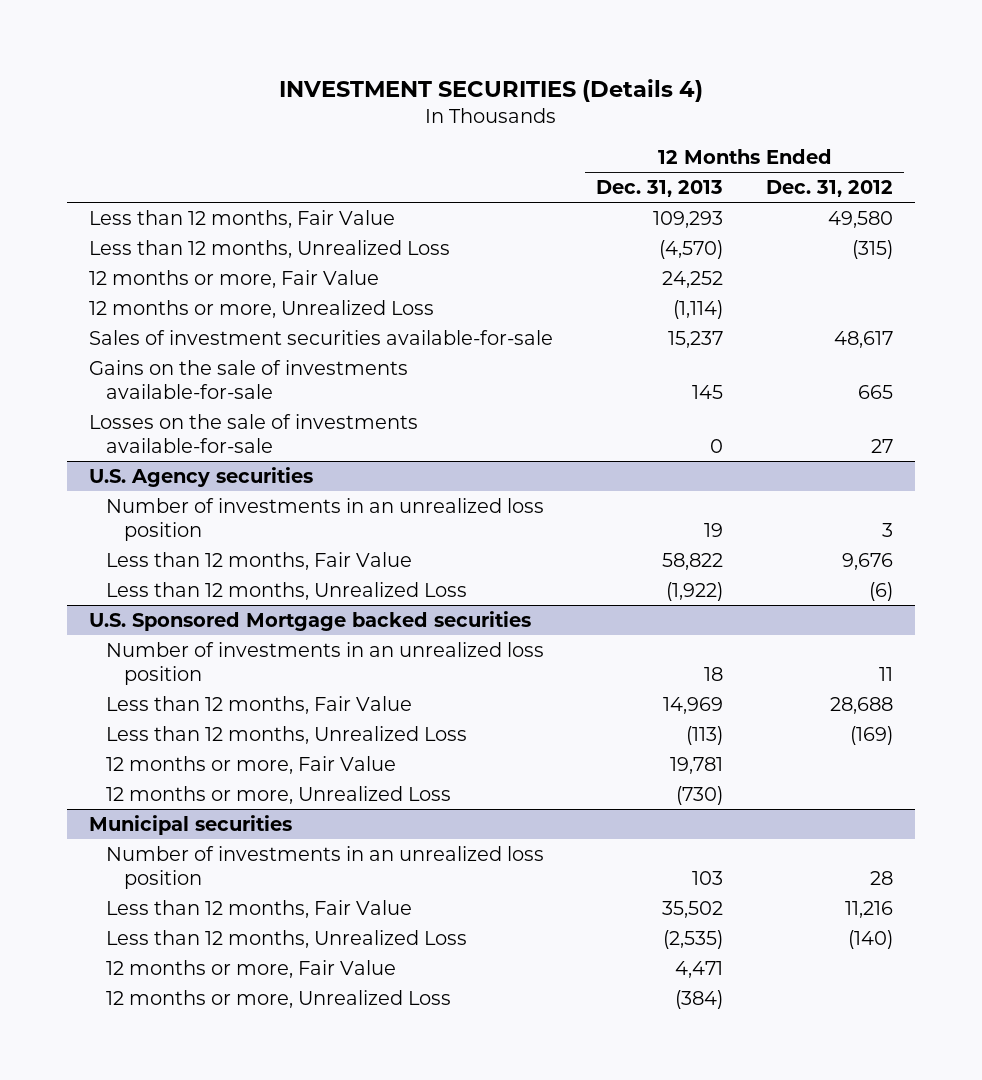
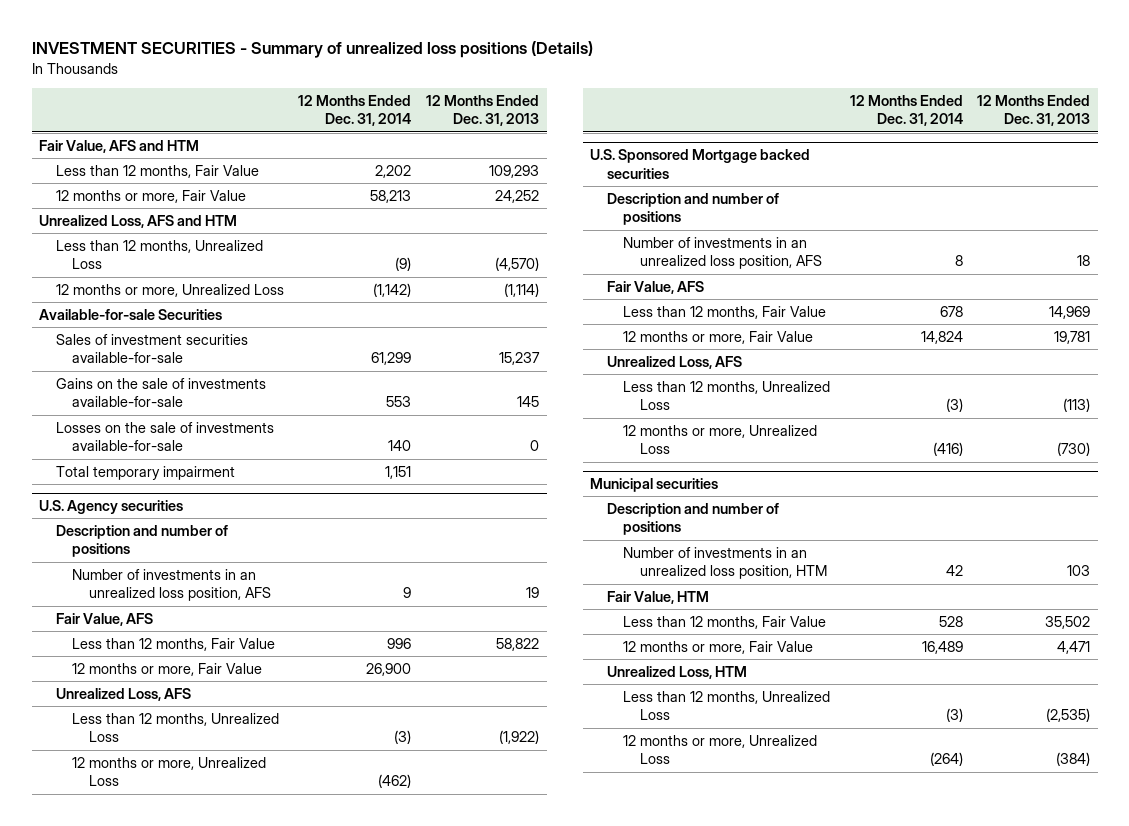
- INVESTMENT SECURITIES (Details 4)
+ INVESTMENT SECURITIES - Summary of unrealized loss positions (Details)
- | 12 Months Ended Dec. 31, 2013 | 12 Months Ended Dec. 31, 2012
+ | 12 Months Ended Dec. 31, 2014 | 12 Months Ended Dec. 31, 2013
+ Fair Value, AFS and HTM
+ Unrealized Loss, AFS and HTM
moved down: Less than 12 months, Unrealized Loss | (9) | (4,570)
+ Available-for-sale Securities
+ Total temporary impairment | 1,151 |
@ U.S. Agency securities
- Number of investments in an unrealized loss position | 19 | 3
+ Description and number of positions
+ Number of investments in an unrealized loss position, AFS | 9 | 19
+ Fair Value, AFS
+ 12 months or more, Fair Value | 26,900 |
+ Unrealized Loss, AFS
+ 12 months or more, Unrealized Loss | (462) |
@ U.S. Sponsored Mortgage backed securities
- Number of investments in an unrealized loss position | 18 | 11
+ Description and number of positions
+ Number of investments in an unrealized loss position, AFS | 8 | 18
+ Fair Value, AFS
+ Unrealized Loss, AFS
moved down: Less than 12 months, Unrealized Loss | (3) | (113)
@ Municipal securities
- Number of investments in an unrealized loss position | 103 | 28
+ Description and number of positions
+ Number of investments in an unrealized loss position, HTM | 42 | 103
+ Fair Value, HTM
+ Unrealized Loss, HTM
moved down: Less than 12 months, Unrealized Loss | (3) | (2,535)

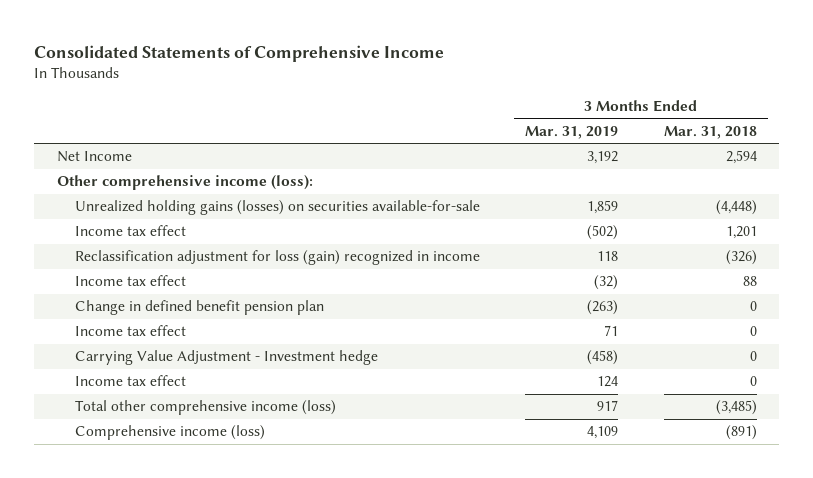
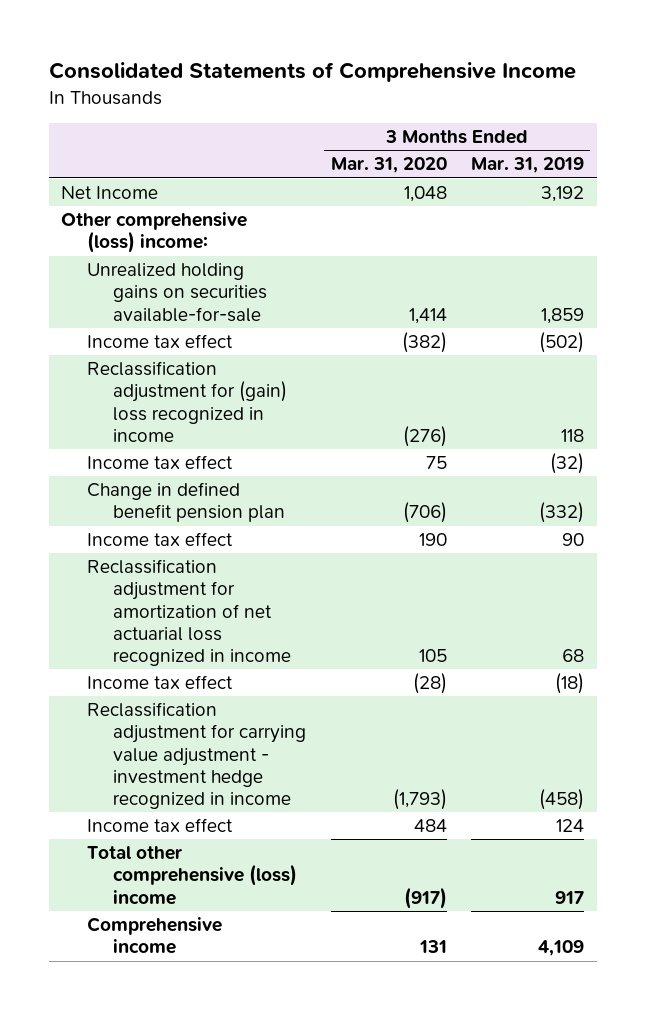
- | 3 Months Ended Mar. 31, 2019 | 3 Months Ended Mar. 31, 2018
+ | 3 Months Ended Mar. 31, 2020 | 3 Months Ended Mar. 31, 2019
- Other comprehensive income (loss):
- Unrealized holding gains (losses) on securities available-for-sale | 1,859 | (4,448)
+ Other comprehensive (loss) income:
+ Unrealized holding gains on securities available-for-sale | 1,414 | 1,859
- Reclassification adjustment for loss (gain) recognized in income | 118 | (326)
+ Reclassification adjustment for (gain) loss recognized in income | (276) | 118
- Change in defined benefit pension plan | (263) | 0
- Income tax effect | 71 | 0
- Carrying Value Adjustment - Investment hedge | (458) | 0
+ Change in defined benefit pension plan | (706) | (332)
+ Income tax effect | 190 | 90
+ Reclassification adjustment for amortization of net actuarial loss recognized in income | 105 | 68
+ Income tax effect | (28) | (18)
+ Reclassification adjustment for carrying value adjustment - investment hedge recognized in income | (1,793) | (458)
- Total other comprehensive income (loss) | 917 | (3,485)
- Comprehensive income (loss) | 4,109 | (891)
+ Total other comprehensive (loss) income | (917) | 917
+ Comprehensive income | 131 | 4,109

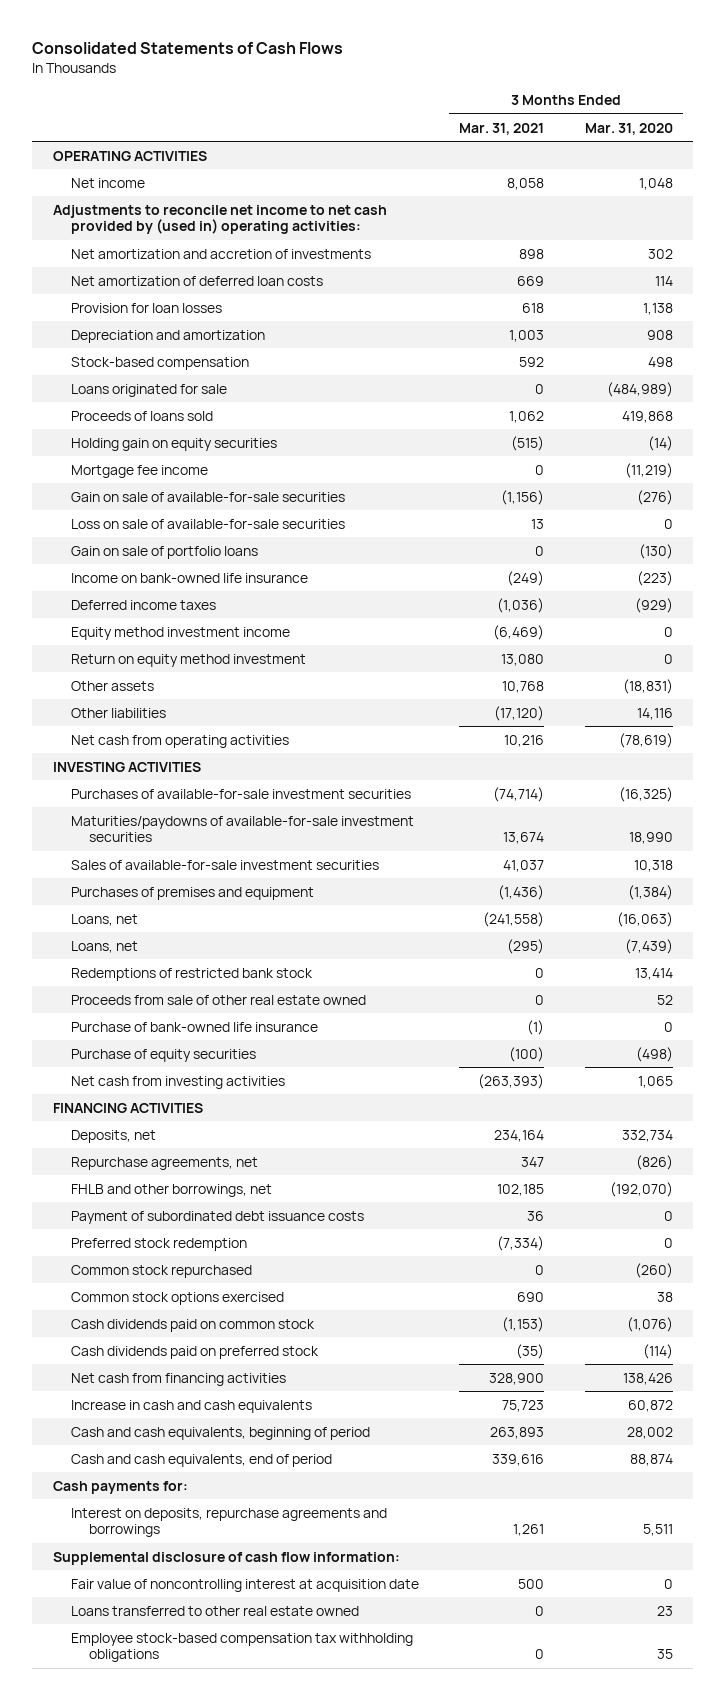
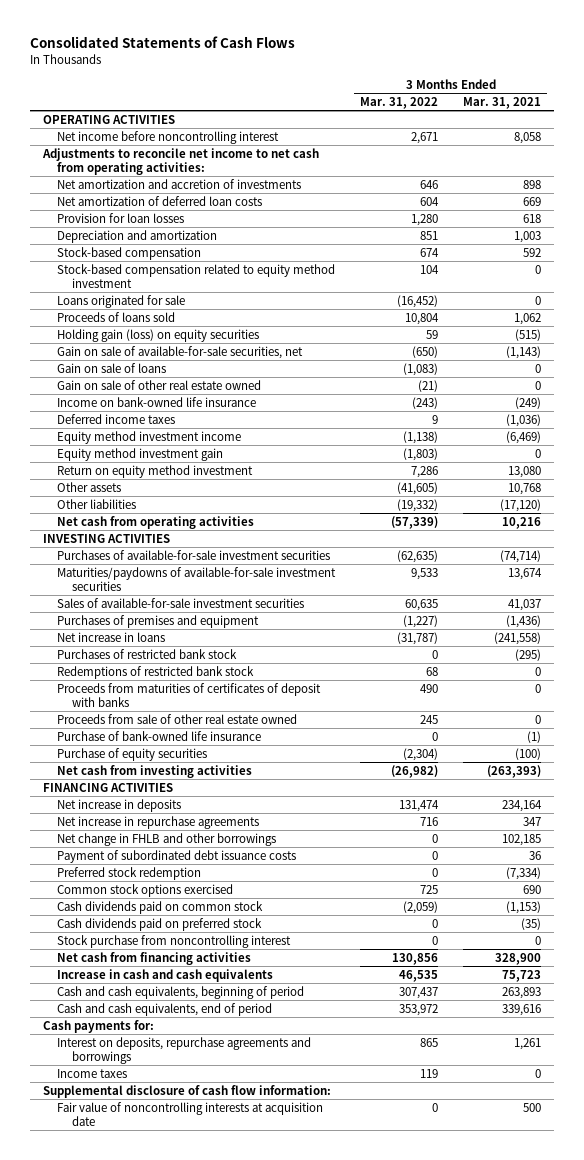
- | 3 Months Ended Mar. 31, 2021 | 3 Months Ended Mar. 31, 2020
+ | 3 Months Ended Mar. 31, 2022 | 3 Months Ended Mar. 31, 2021
- Net income | 8,058 | 1,048
- Adjustments to reconcile net income to net cash provided by (used in) operating activities:
+ Net income before noncontrolling interest | 2,671 | 8,058
+ Adjustments to reconcile net income to net cash from operating activities:
+ Stock-based compensation related to equity method investment | 104 | 0
- Holding gain on equity securities | (515) | (14)
- Mortgage fee income | 0 | (11,219)
- Gain on sale of available-for-sale securities | (1,156) | (276)
- Loss on sale of available-for-sale securities | 13 | 0
- Gain on sale of portfolio loans | 0 | (130)
+ Holding gain (loss) on equity securities | 59 | (515)
+ Gain on sale of available-for-sale securities, net | (650) | (1,143)
+ Gain on sale of loans | (1,083) | 0
+ Gain on sale of other real estate owned | (21) | 0
+ Equity method investment gain | (1,803) | 0
- Loans, net | (241,558) | (16,063)
- Loans, net | (295) | (7,439)
+ Net increase in loans | (31,787) | (241,558)
+ Purchases of restricted bank stock | 0 | (295)
+ Proceeds from maturities of certificates of deposit with banks | 490 | 0
- Deposits, net | 234,164 | 332,734
- Repurchase agreements, net | 347 | (826)
- FHLB and other borrowings, net | 102,185 | (192,070)
+ Net increase in deposits | 131,474 | 234,164
+ Net increase in repurchase agreements | 716 | 347
+ Net change in FHLB and other borrowings | 0 | 102,185
- Common stock repurchased | 0 | (260)
+ Stock purchase from noncontrolling interest | 0 | 0
+ Income taxes | 119 | 0
- Fair value of noncontrolling interest at acquisition date | 500 | 0
- Loans transferred to other real estate owned | 0 | 23
- Employee stock-based compensation tax withholding obligations | 0 | 35
+ Fair value of noncontrolling interests at acquisition date | 0 | 500

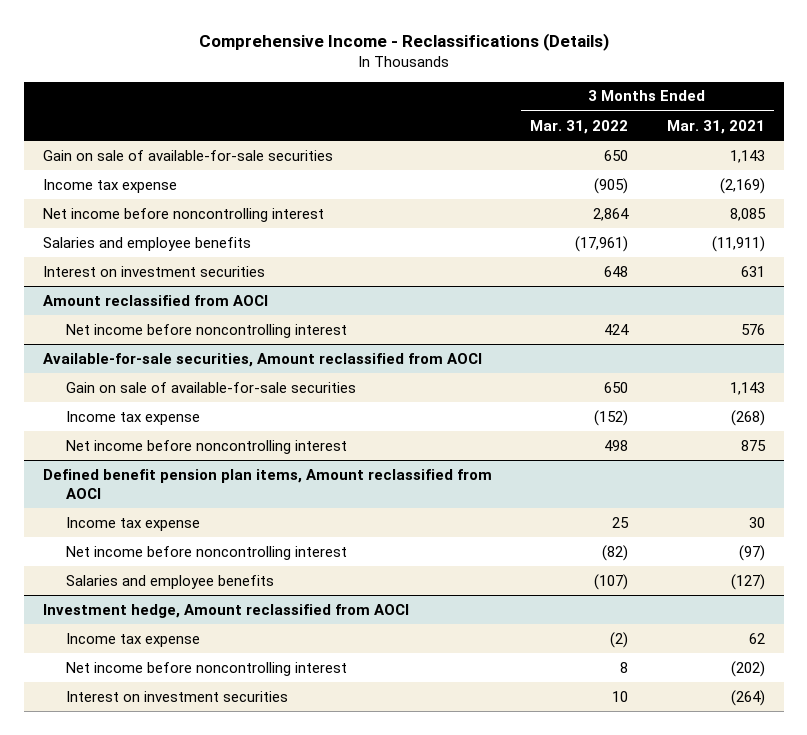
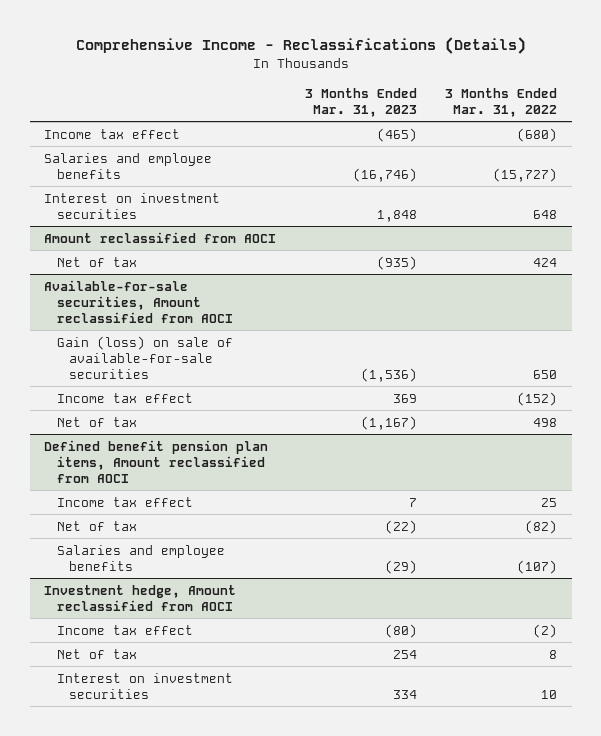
- | 3 Months Ended Mar. 31, 2022 | 3 Months Ended Mar. 31, 2021
+ | 3 Months Ended Mar. 31, 2023 | 3 Months Ended Mar. 31, 2022
- Gain on sale of available-for-sale securities | 650 | 1,143
- Income tax expense | (905) | (2,169)
- Net income before noncontrolling interest | 2,864 | 8,085
- Salaries and employee benefits | (17,961) | (11,911)
+ Income tax effect | (465) | (680)
+ Salaries and employee benefits | (16,746) | (15,727)
@ Amount reclassified from AOCI
- Net income before noncontrolling interest | 424 | 576
+ Net of tax | (935) | 424
@ Available-for-sale securities, Amount reclassified from AOCI
- Gain on sale of available-for-sale securities | 650 | 1,143
- Income tax expense | (152) | (268)
- Net income before noncontrolling interest | 498 | 875
+ Gain (loss) on sale of available-for-sale securities | (1,536) | 650
+ Income tax effect | 369 | (152)
+ Net of tax | (1,167) | 498
@ Defined benefit pension plan items, Amount reclassified from AOCI
- Income tax expense | 25 | 30
- Net income before noncontrolling interest | (82) | (97)
+ Income tax effect | 7 | 25
+ Net of tax | (22) | (82)
@ Investment hedge, Amount reclassified from AOCI
- Income tax expense | (2) | 62
- Net income before noncontrolling interest | 8 | (202)
+ Income tax effect | (80) | (2)
+ Net of tax | 254 | 8

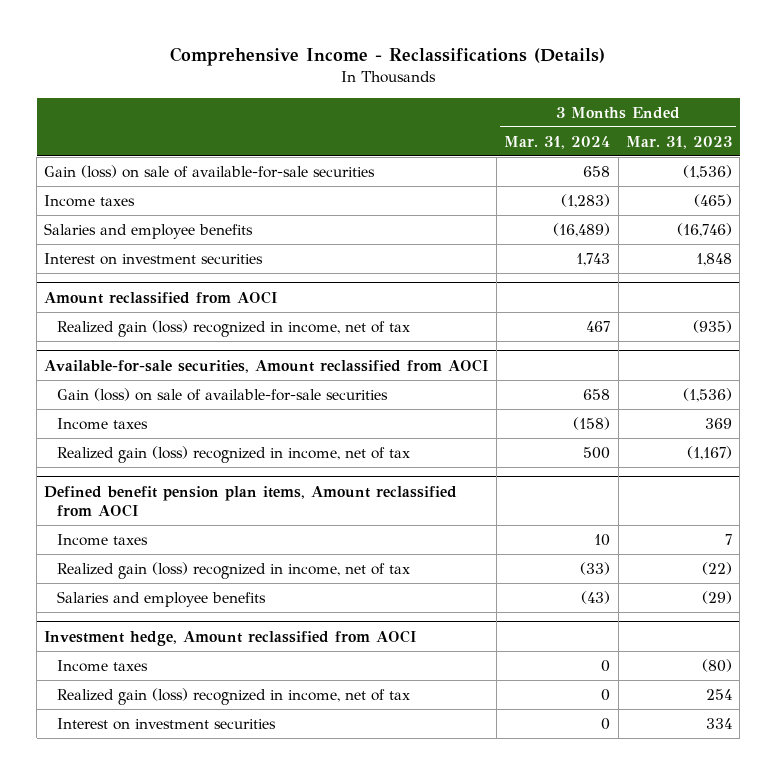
- | 3 Months Ended Mar. 31, 2023 | 3 Months Ended Mar. 31, 2022
+ | 3 Months Ended Mar. 31, 2024 | 3 Months Ended Mar. 31, 2023
- Income tax effect | (465) | (680)
+ Gain (loss) on sale of available-for-sale securities | 658 | (1,536)
+ Income taxes | (1,283) | (465)
@ Amount reclassified from AOCI
- Net of tax | (935) | 424
+ Realized gain (loss) recognized in income, net of tax | 467 | (935)
@ Available-for-sale securities, Amount reclassified from AOCI
- Income tax effect | 369 | (152)
- Net of tax | (1,167) | 498
+ Income taxes | (158) | 369
+ Realized gain (loss) recognized in income, net of tax | 500 | (1,167)
@ Defined benefit pension plan items, Amount reclassified from AOCI
- Income tax effect | 7 | 25
- Net of tax | (22) | (82)
+ Income taxes | 10 | 7
+ Realized gain (loss) recognized in income, net of tax | (33) | (22)
@ Investment hedge, Amount reclassified from AOCI
- Income tax effect | (80) | (2)
- Net of tax | 254 | 8
+ Income taxes | 0 | (80)
+ Realized gain (loss) recognized in income, net of tax | 0 | 254

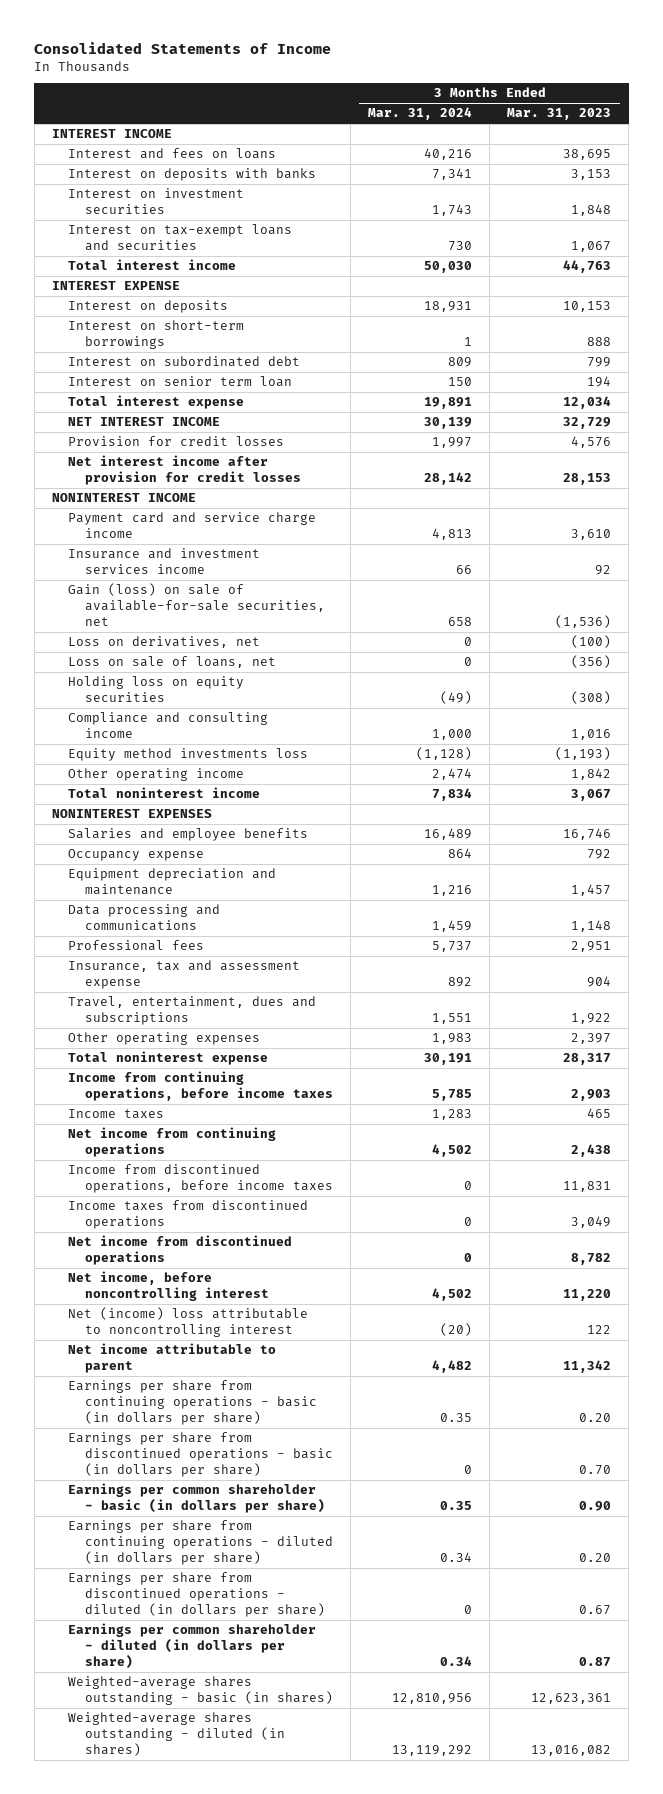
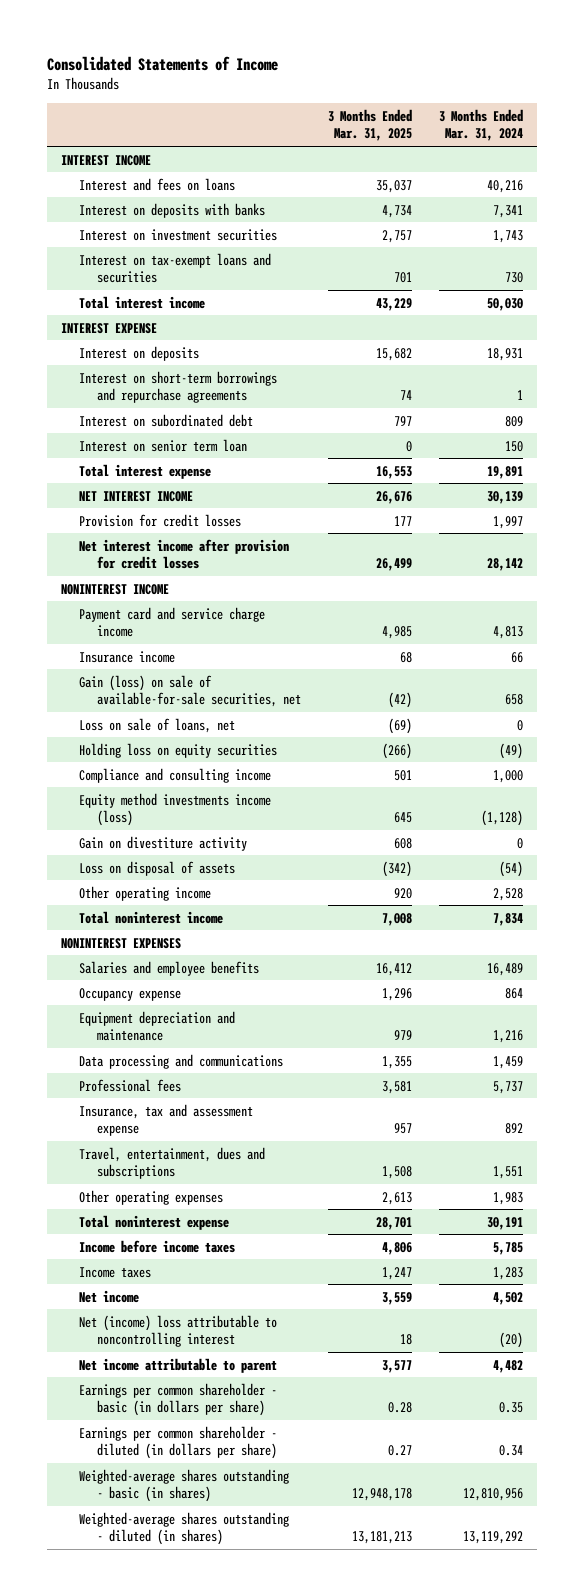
- | 3 Months Ended Mar. 31, 2024 | 3 Months Ended Mar. 31, 2023
+ | 3 Months Ended Mar. 31, 2025 | 3 Months Ended Mar. 31, 2024
- Interest on short-term borrowings | 1 | 888
+ Interest on short-term borrowings and repurchase agreements | 74 | 1
- Insurance and investment services income | 66 | 92
+ Insurance income | 68 | 66
- Loss on derivatives, net | 0 | (100)
- Equity method investments loss | (1,128) | (1,193)
- Other operating income | 2,474 | 1,842
+ Equity method investments income (loss) | 645 | (1,128)
+ Gain on divestiture activity | 608 | 0
+ Loss on disposal of assets | (342) | (54)
+ Other operating income | 920 | 2,528
- Income from continuing operations, before income taxes | 5,785 | 2,903
+ Income before income taxes | 4,806 | 5,785
- Net income from continuing operations | 4,502 | 2,438
- Income from discontinued operations, before income taxes | 0 | 11,831
- Income taxes from discontinued operations | 0 | 3,049
- Net income from discontinued operations | 0 | 8,782
- Net income, before noncontrolling interest | 4,502 | 11,220
+ Net income | 3,559 | 4,502
- Earnings per share from continuing operations - basic (in dollars per share) | 0.35 | 0.20
- Earnings per share from discontinued operations - basic (in dollars per share) | 0 | 0.70
- Earnings per share from continuing operations - diluted (in dollars per share) | 0.34 | 0.20
- Earnings per share from discontinued operations - diluted (in dollars per share) | 0 | 0.67

